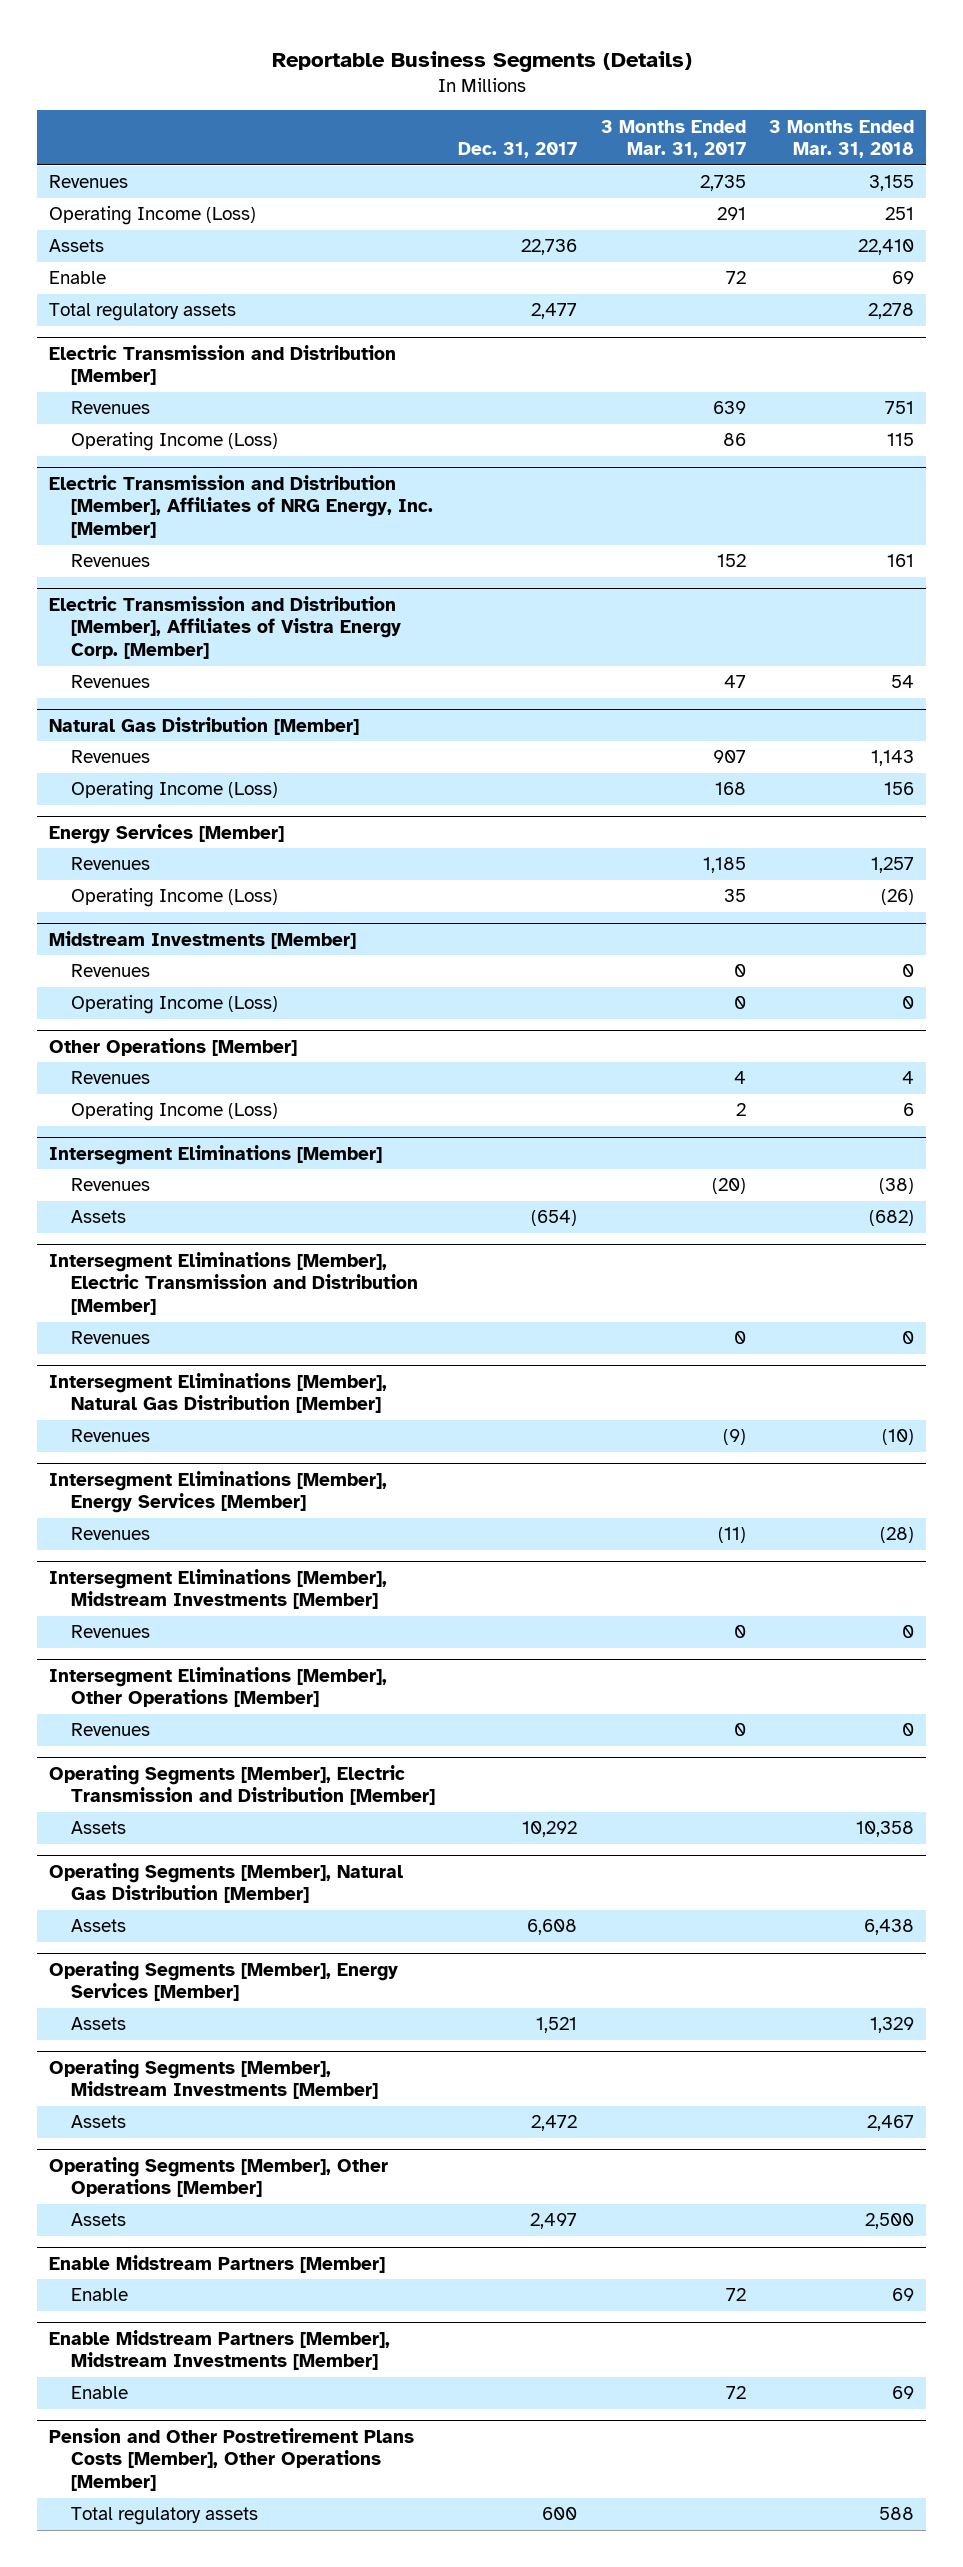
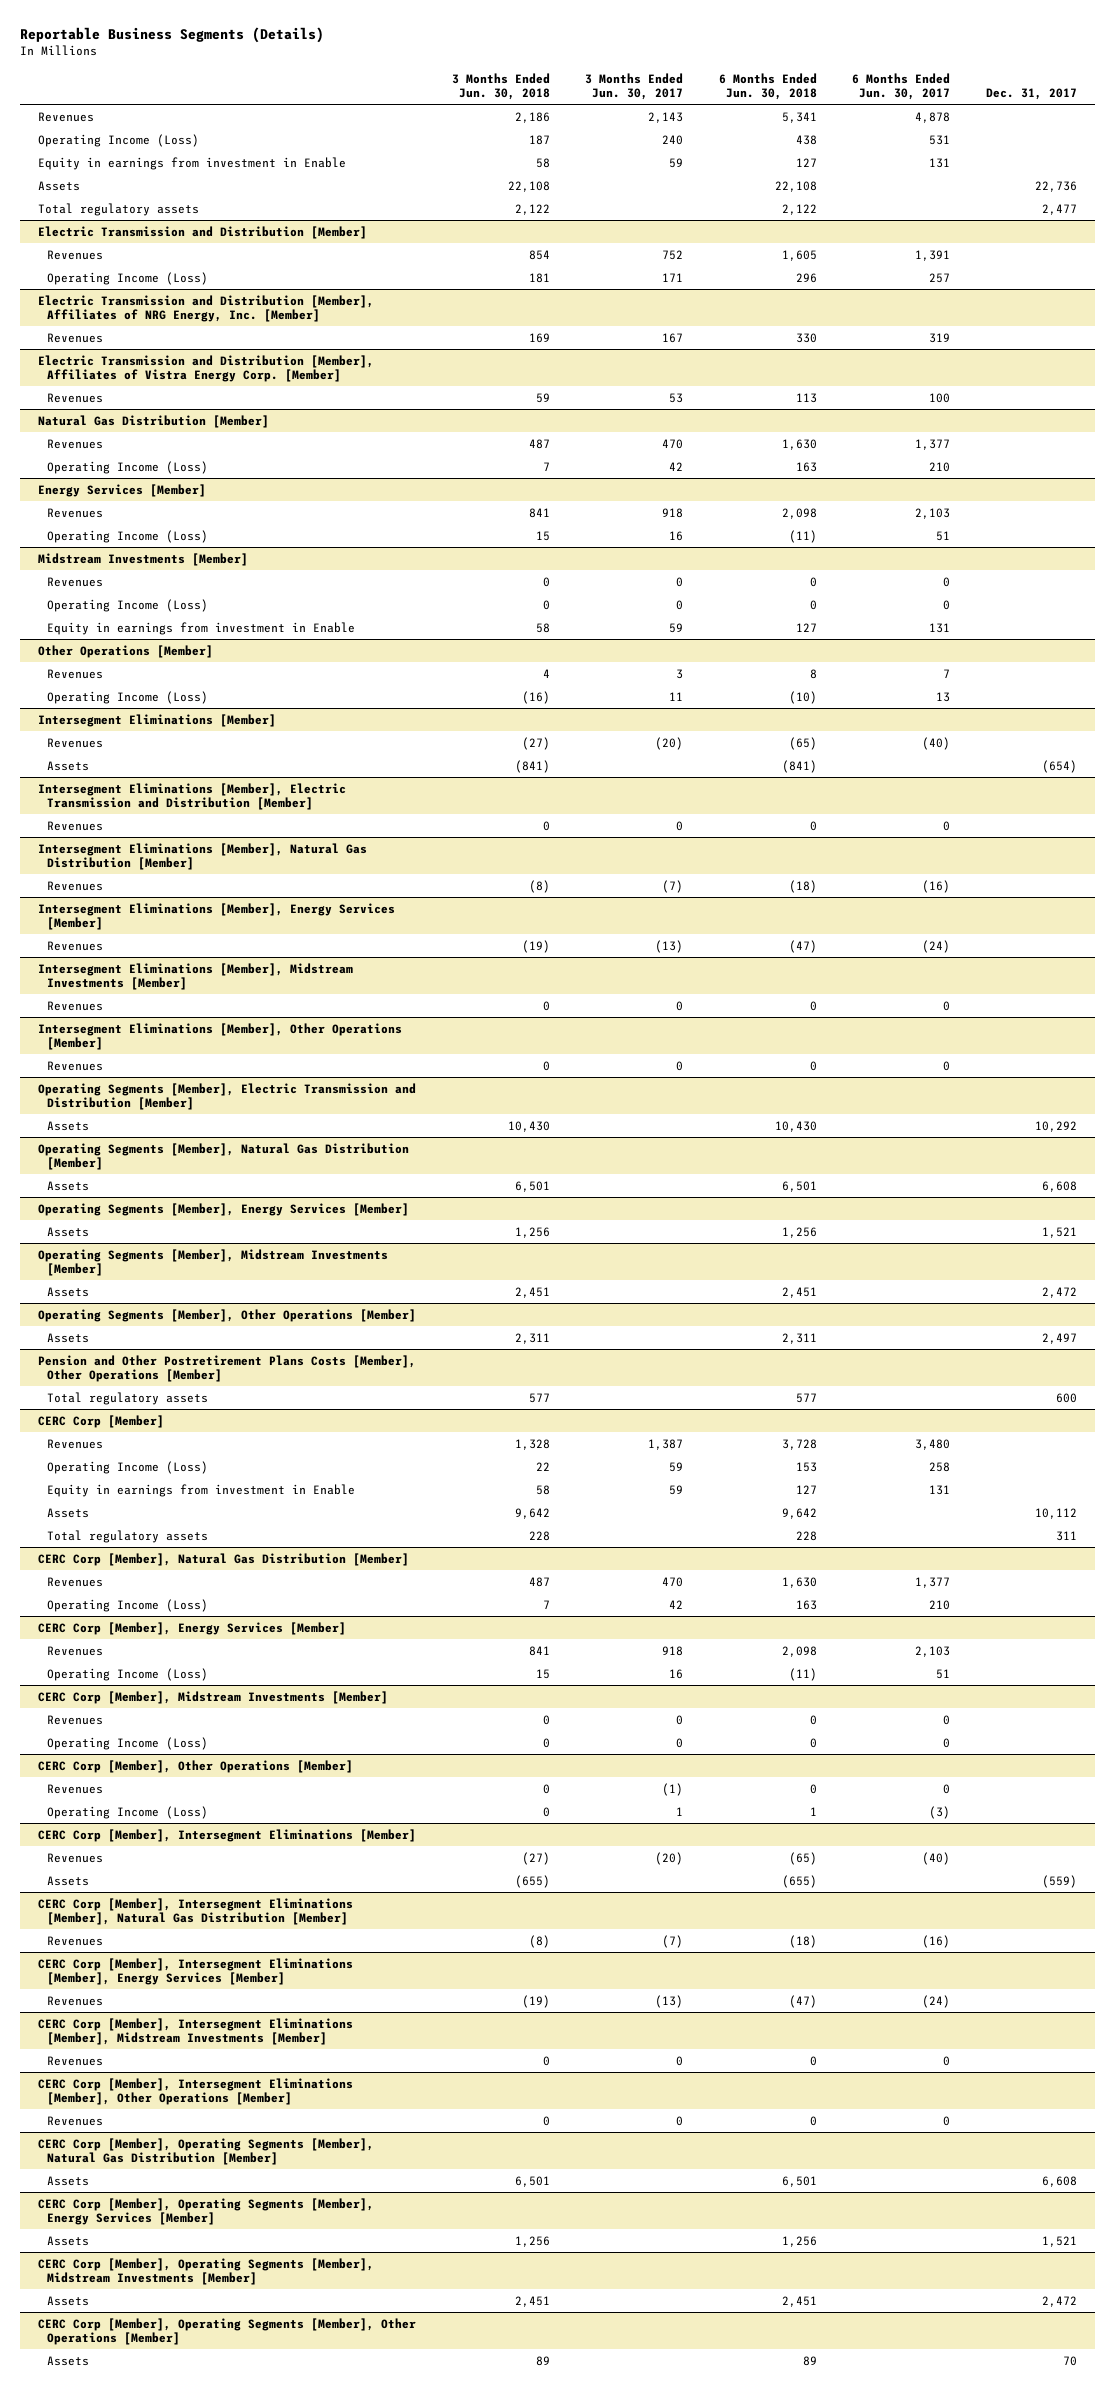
- | Dec. 31, 2017 | 3 Months Ended Mar. 31, 2017 | 3 Months Ended Mar. 31, 2018
+ | 3 Months Ended Jun. 30, 2018 | 3 Months Ended Jun. 30, 2017 | 6 Months Ended Jun. 30, 2018 | 6 Months Ended Jun. 30, 2017 | Dec. 31, 2017
+ Equity in earnings from investment in Enable | 58 | 59 | 127 | 131 |
- Enable | | 72 | 69
@ Midstream Investments [Member]
+ Equity in earnings from investment in Enable | 58 | 59 | 127 | 131 |
- Enable Midstream Partners [Member]
- Enable | | 72 | 69
- Enable Midstream Partners [Member], Midstream Investments [Member]
- Enable | | 72 | 69
+ CERC Corp [Member]
+ Revenues | 1,328 | 1,387 | 3,728 | 3,480 |
+ Operating Income (Loss) | 22 | 59 | 153 | 258 |
+ Equity in earnings from investment in Enable | 58 | 59 | 127 | 131 |
+ Assets | 9,642 | | 9,642 | | 10,112
+ Total regulatory assets | 228 | | 228 | | 311
+ CERC Corp [Member], Natural Gas Distribution [Member]
+ Revenues | 487 | 470 | 1,630 | 1,377 |
+ Operating Income (Loss) | 7 | 42 | 163 | 210 |
+ CERC Corp [Member], Energy Services [Member]
+ Revenues | 841 | 918 | 2,098 | 2,103 |
+ Operating Income (Loss) | 15 | 16 | (11) | 51 |
+ CERC Corp [Member], Midstream Investments [Member]
+ Revenues | 0 | 0 | 0 | 0 |
+ Operating Income (Loss) | 0 | 0 | 0 | 0 |
+ CERC Corp [Member], Other Operations [Member]
+ Revenues | 0 | (1) | 0 | 0 |
+ Operating Income (Loss) | 0 | 1 | 1 | (3) |
+ CERC Corp [Member], Intersegment Eliminations [Member]
+ Revenues | (27) | (20) | (65) | (40) |
+ Assets | (655) | | (655) | | (559)
+ CERC Corp [Member], Intersegment Eliminations [Member], Natural Gas Distribution [Member]
+ Revenues | (8) | (7) | (18) | (16) |
+ CERC Corp [Member], Intersegment Eliminations [Member], Energy Services [Member]
+ Revenues | (19) | (13) | (47) | (24) |
+ CERC Corp [Member], Intersegment Eliminations [Member], Midstream Investments [Member]
+ Revenues | 0 | 0 | 0 | 0 |
+ CERC Corp [Member], Intersegment Eliminations [Member], Other Operations [Member]
+ Revenues | 0 | 0 | 0 | 0 |
+ CERC Corp [Member], Operating Segments [Member], Natural Gas Distribution [Member]
+ Assets | 6,501 | | 6,501 | | 6,608
+ CERC Corp [Member], Operating Segments [Member], Energy Services [Member]
+ Assets | 1,256 | | 1,256 | | 1,521
+ CERC Corp [Member], Operating Segments [Member], Midstream Investments [Member]
+ Assets | 2,451 | | 2,451 | | 2,472
+ CERC Corp [Member], Operating Segments [Member], Other Operations [Member]
+ Assets | 89 | | 89 | | 70

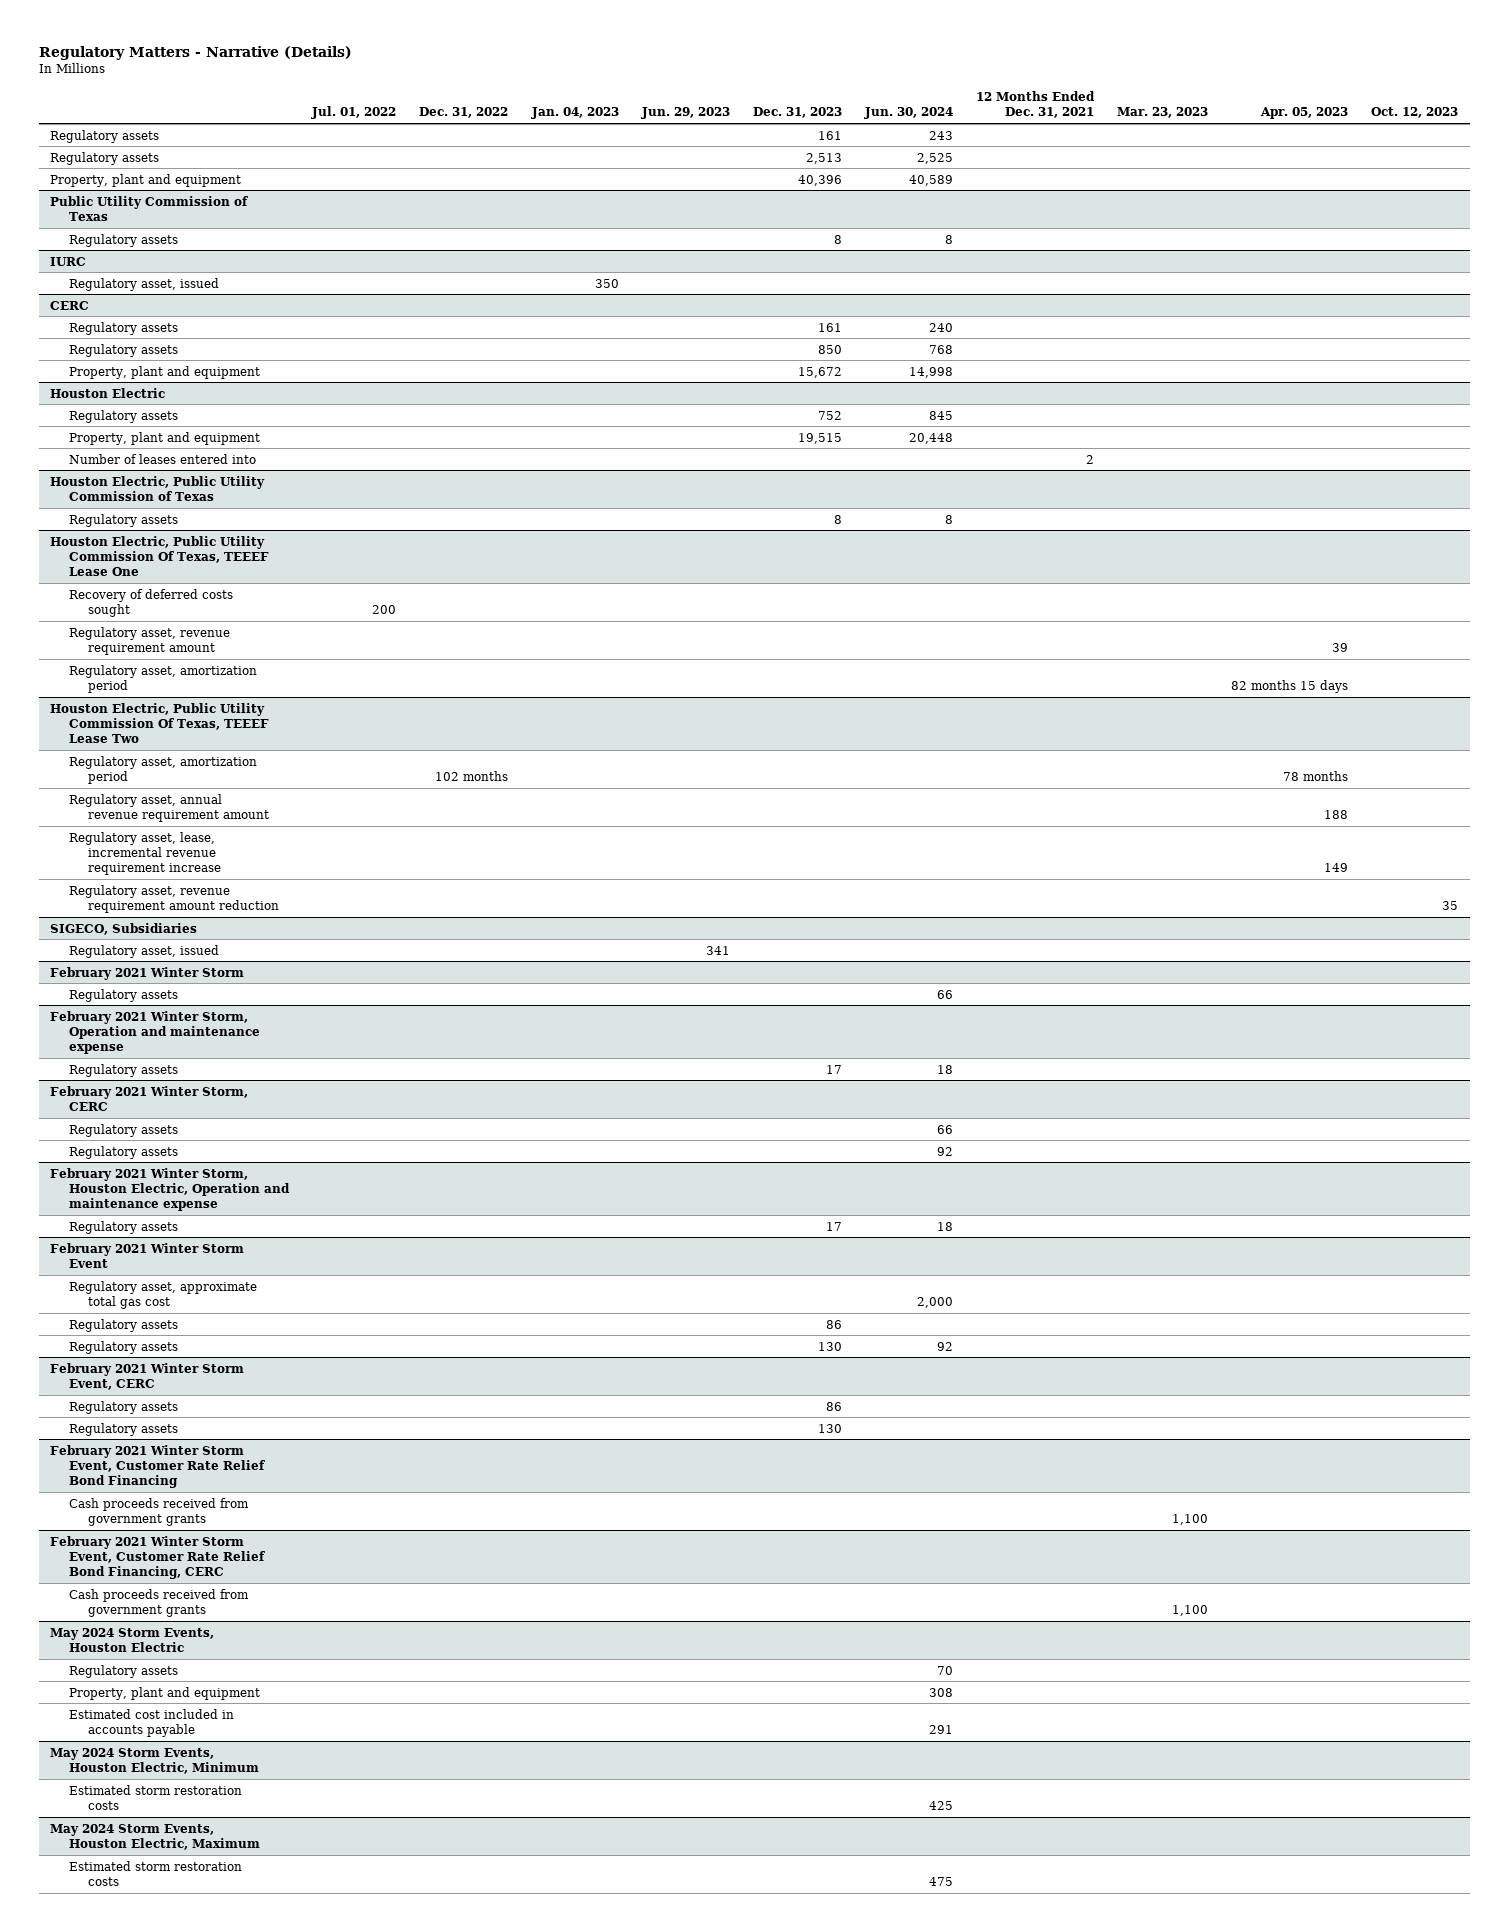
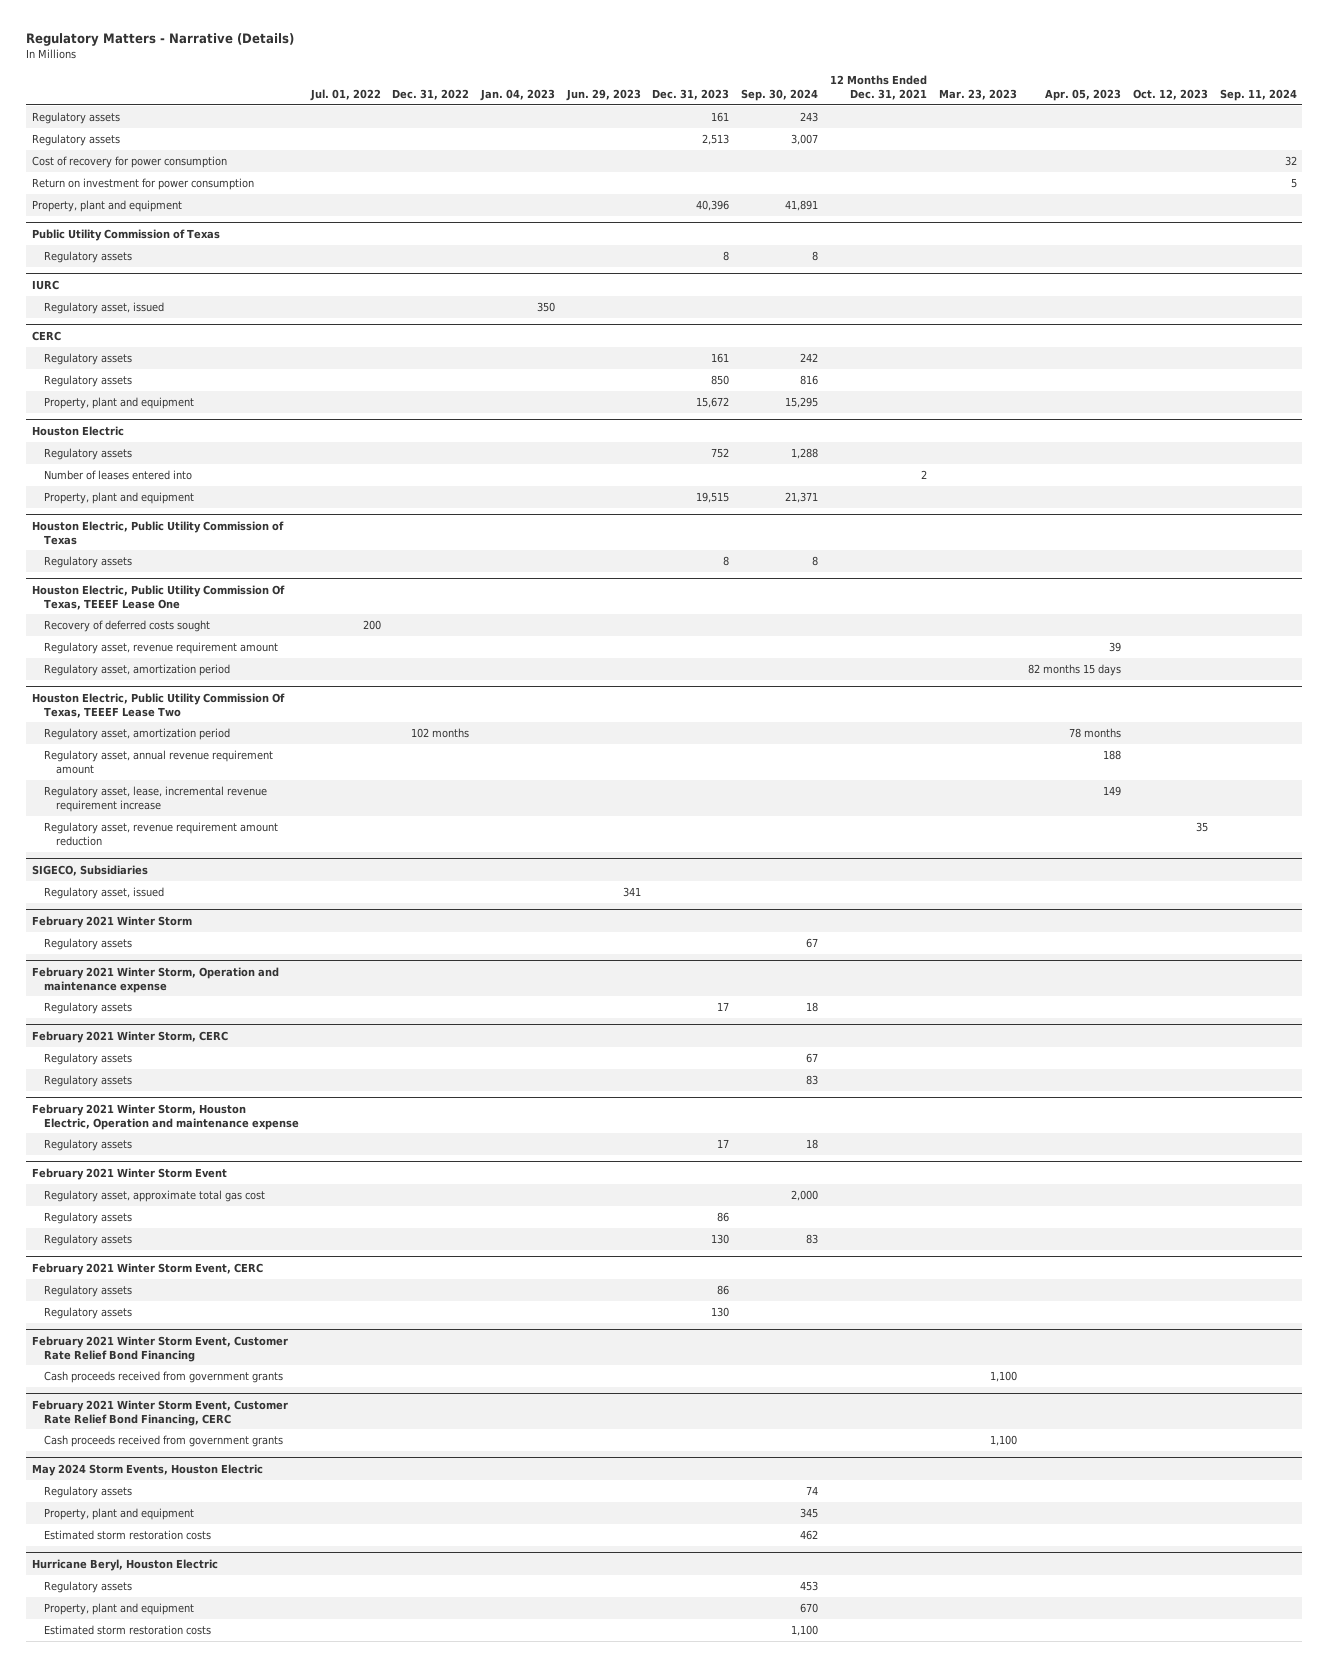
- | Jul. 01, 2022 | Dec. 31, 2022 | Jan. 04, 2023 | Jun. 29, 2023 | Dec. 31, 2023 | Jun. 30, 2024 | 12 Months Ended Dec. 31, 2021 | Mar. 23, 2023 | Apr. 05, 2023 | Oct. 12, 2023
+ | Jul. 01, 2022 | Dec. 31, 2022 | Jan. 04, 2023 | Jun. 29, 2023 | Dec. 31, 2023 | Sep. 30, 2024 | 12 Months Ended Dec. 31, 2021 | Mar. 23, 2023 | Apr. 05, 2023 | Oct. 12, 2023 | Sep. 11, 2024
+ Cost of recovery for power consumption | | | | | | | | | | | 32
+ Return on investment for power consumption | | | | | | | | | | | 5
@ Houston Electric
moved down: Property, plant and equipment | | | | | 19,515 | 21,371 | | | | |
@ May 2024 Storm Events, Houston Electric
- Estimated cost included in accounts payable | | | | | | 291 | | | |
- May 2024 Storm Events, Houston Electric, Minimum
- Estimated storm restoration costs | | | | | | 425 | | | |
- May 2024 Storm Events, Houston Electric, Maximum
- Estimated storm restoration costs | | | | | | 475 | | | |
@ May 2024 Storm Events, Houston Electric
+ Estimated storm restoration costs | | | | | | 462 | | | | |
+ Hurricane Beryl, Houston Electric
+ Regulatory assets | | | | | | 453 | | | | |
+ Property, plant and equipment | | | | | | 670 | | | | |
+ Estimated storm restoration costs | | | | | | 1,100 | | | | |

